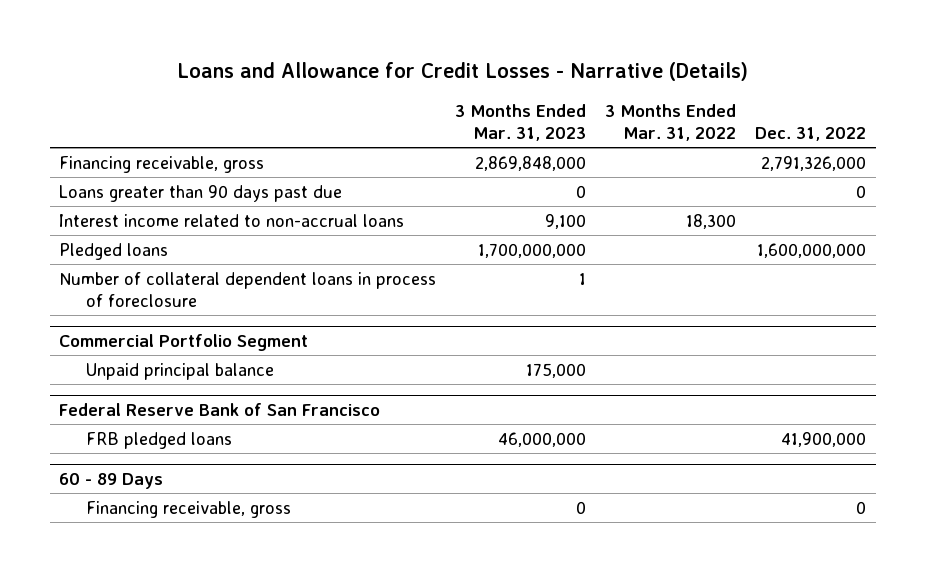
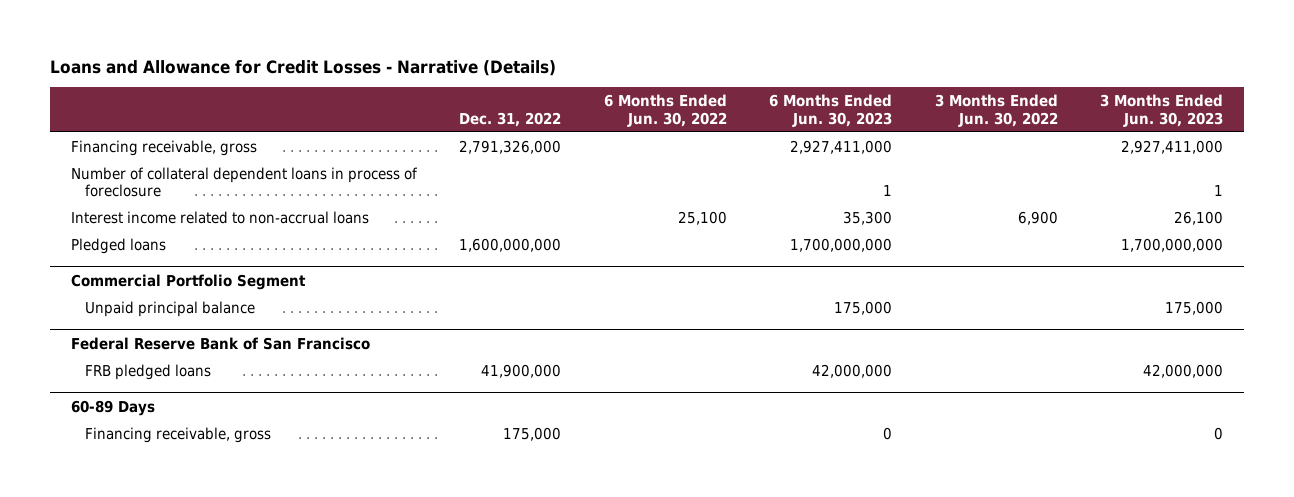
- | 3 Months Ended Mar. 31, 2023 | 3 Months Ended Mar. 31, 2022 | Dec. 31, 2022
+ | Dec. 31, 2022 | 6 Months Ended Jun. 30, 2022 | 6 Months Ended Jun. 30, 2023 | 3 Months Ended Jun. 30, 2022 | 3 Months Ended Jun. 30, 2023
- Loans greater than 90 days past due | 0 | | 0
moved up: Number of collateral dependent loans in process of foreclosure | | | 1 | | 1
- 60 - 89 Days
- Financing receivable, gross | 0 | | 0
+ 60-89 Days
+ Financing receivable, gross | 175,000 | | 0 | | 0

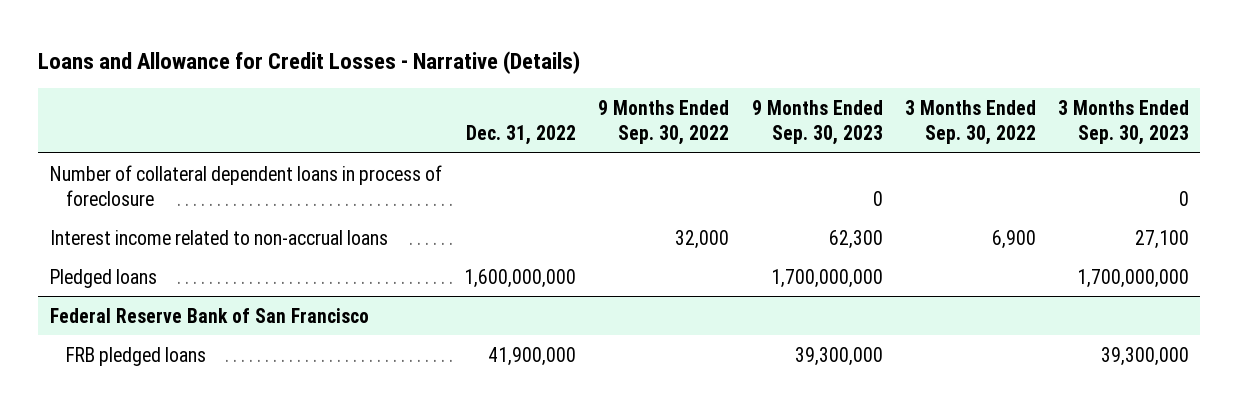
- | Dec. 31, 2022 | 6 Months Ended Jun. 30, 2022 | 6 Months Ended Jun. 30, 2023 | 3 Months Ended Jun. 30, 2022 | 3 Months Ended Jun. 30, 2023
+ | Dec. 31, 2022 | 9 Months Ended Sep. 30, 2022 | 9 Months Ended Sep. 30, 2023 | 3 Months Ended Sep. 30, 2022 | 3 Months Ended Sep. 30, 2023
- Financing receivable, gross | 2,791,326,000 | | 2,927,411,000 | | 2,927,411,000
- Commercial Portfolio Segment
- Unpaid principal balance | | | 175,000 | | 175,000
- 60-89 Days
- Financing receivable, gross | 175,000 | | 0 | | 0

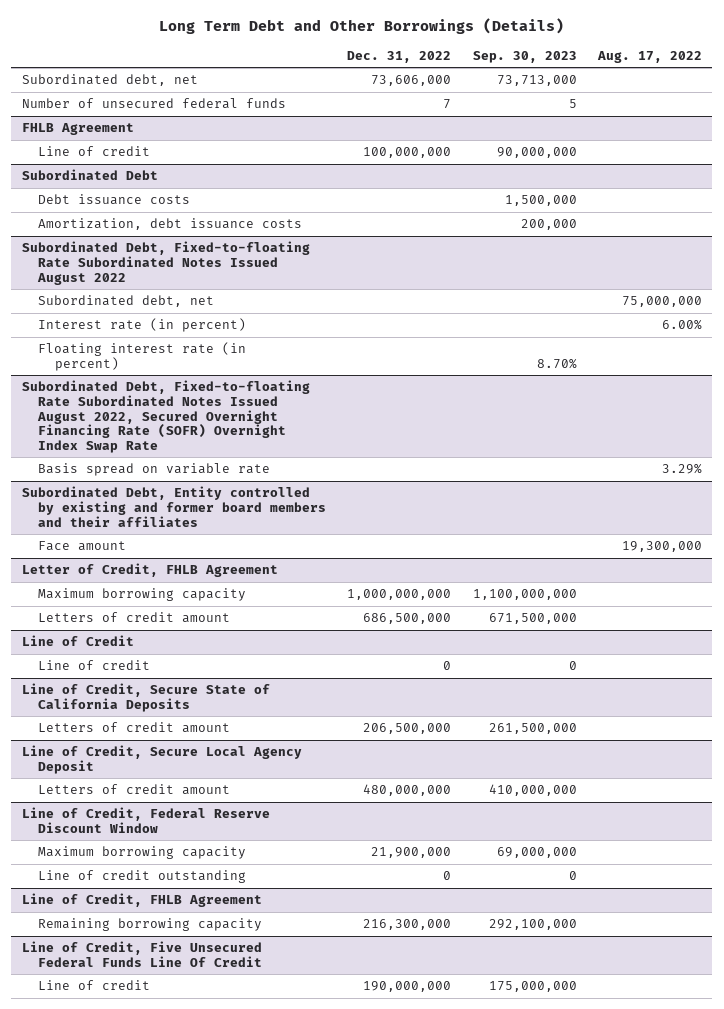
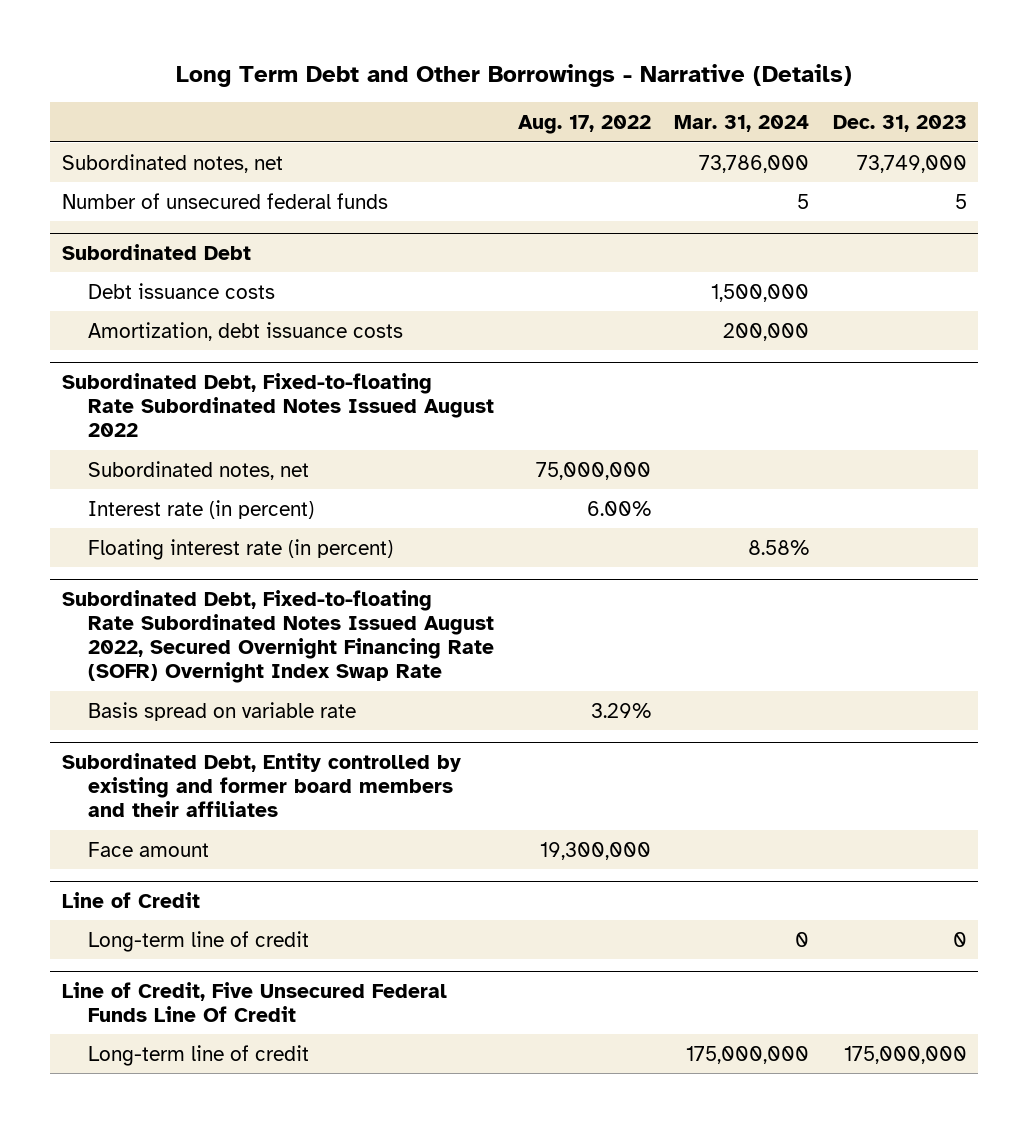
- Long Term Debt and Other Borrowings (Details)
+ Long Term Debt and Other Borrowings - Narrative (Details)
- | Dec. 31, 2022 | Sep. 30, 2023 | Aug. 17, 2022
+ | Aug. 17, 2022 | Mar. 31, 2024 | Dec. 31, 2023
- Subordinated debt, net | 73,606,000 | 73,713,000 |
+ Subordinated notes, net | | 73,786,000 | 73,749,000
- FHLB Agreement
- Line of credit | 100,000,000 | 90,000,000 |
@ Subordinated Debt, Fixed-to-floating Rate Subordinated Notes Issued August 2022
- Subordinated debt, net | | | 75,000,000
+ Subordinated notes, net | 75,000,000 | |
- Letter of Credit, FHLB Agreement
- Maximum borrowing capacity | 1,000,000,000 | 1,100,000,000 |
- Letters of credit amount | 686,500,000 | 671,500,000 |
@ Line of Credit
- Line of credit | 0 | 0 |
- Line of Credit, Secure State of California Deposits
- Letters of credit amount | 206,500,000 | 261,500,000 |
- Line of Credit, Secure Local Agency Deposit
- Letters of credit amount | 480,000,000 | 410,000,000 |
- Line of Credit, Federal Reserve Discount Window
- Maximum borrowing capacity | 21,900,000 | 69,000,000 |
- Line of credit outstanding | 0 | 0 |
- Line of Credit, FHLB Agreement
- Remaining borrowing capacity | 216,300,000 | 292,100,000 |
@ Line of Credit
+ Long-term line of credit | | 0 | 0
@ Line of Credit, Five Unsecured Federal Funds Line Of Credit
- Line of credit | 190,000,000 | 175,000,000 |
+ Long-term line of credit | | 175,000,000 | 175,000,000

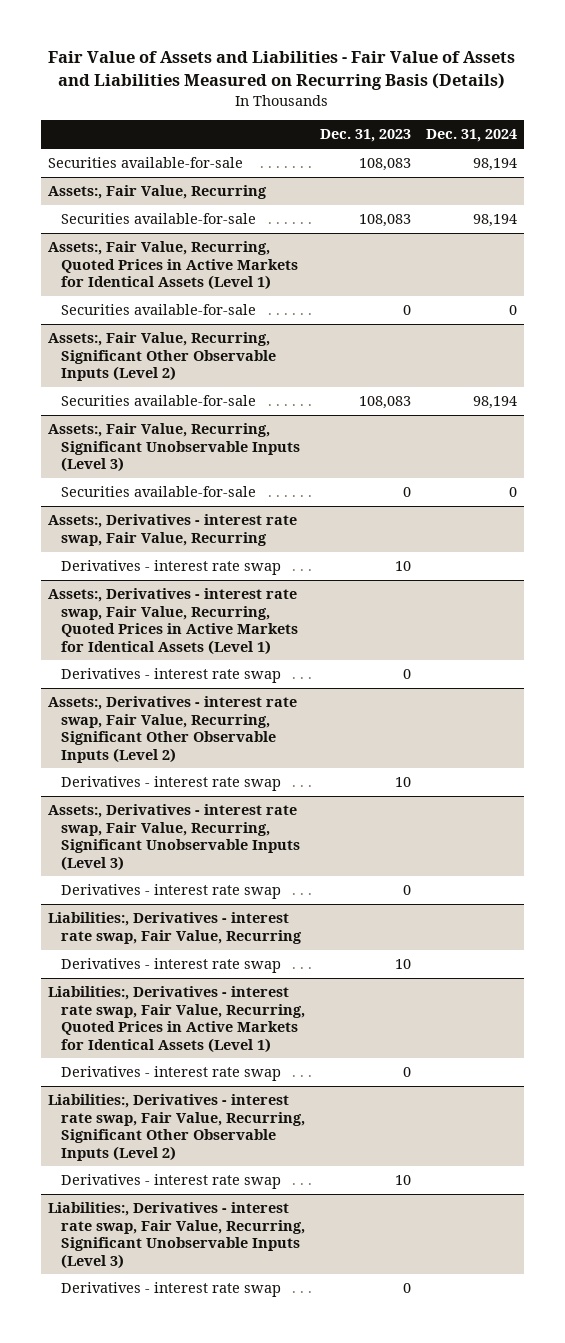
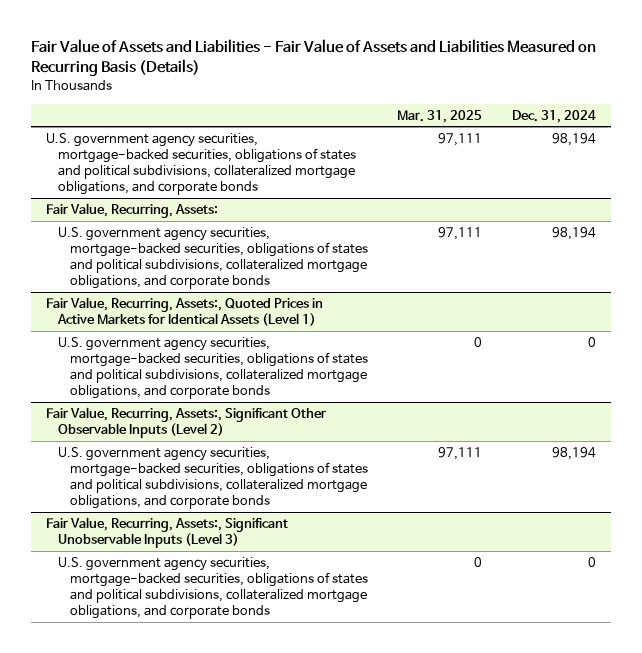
- | Dec. 31, 2023 | Dec. 31, 2024
+ | Mar. 31, 2025 | Dec. 31, 2024
- Securities available-for-sale | 108,083 | 98,194
- Assets:, Fair Value, Recurring
- Securities available-for-sale | 108,083 | 98,194
- Assets:, Fair Value, Recurring, Quoted Prices in Active Markets for Identical Assets (Level 1)
- Securities available-for-sale | 0 | 0
- Assets:, Fair Value, Recurring, Significant Other Observable Inputs (Level 2)
- Securities available-for-sale | 108,083 | 98,194
- Assets:, Fair Value, Recurring, Significant Unobservable Inputs (Level 3)
- Securities available-for-sale | 0 | 0
- Assets:, Derivatives - interest rate swap, Fair Value, Recurring
- Derivatives - interest rate swap | 10 |
- Assets:, Derivatives - interest rate swap, Fair Value, Recurring, Quoted Prices in Active Markets for Identical Assets (Level 1)
- Derivatives - interest rate swap | 0 |
- Assets:, Derivatives - interest rate swap, Fair Value, Recurring, Significant Other Observable Inputs (Level 2)
- Derivatives - interest rate swap | 10 |
- Assets:, Derivatives - interest rate swap, Fair Value, Recurring, Significant Unobservable Inputs (Level 3)
- Derivatives - interest rate swap | 0 |
- Liabilities:, Derivatives - interest rate swap, Fair Value, Recurring
- Derivatives - interest rate swap | 10 |
- Liabilities:, Derivatives - interest rate swap, Fair Value, Recurring, Quoted Prices in Active Markets for Identical Assets (Level 1)
- Derivatives - interest rate swap | 0 |
- Liabilities:, Derivatives - interest rate swap, Fair Value, Recurring, Significant Other Observable Inputs (Level 2)
- Derivatives - interest rate swap | 10 |
- Liabilities:, Derivatives - interest rate swap, Fair Value, Recurring, Significant Unobservable Inputs (Level 3)
- Derivatives - interest rate swap | 0 |
+ U.S. government agency securities, mortgage-backed securities, obligations of states and political subdivisions, collateralized mortgage obligations, and corporate bonds | 97,111 | 98,194
+ Fair Value, Recurring, Assets:
+ U.S. government agency securities, mortgage-backed securities, obligations of states and political subdivisions, collateralized mortgage obligations, and corporate bonds | 97,111 | 98,194
+ Fair Value, Recurring, Assets:, Quoted Prices in Active Markets for Identical Assets (Level 1)
+ U.S. government agency securities, mortgage-backed securities, obligations of states and political subdivisions, collateralized mortgage obligations, and corporate bonds | 0 | 0
+ Fair Value, Recurring, Assets:, Significant Other Observable Inputs (Level 2)
+ U.S. government agency securities, mortgage-backed securities, obligations of states and political subdivisions, collateralized mortgage obligations, and corporate bonds | 97,111 | 98,194
+ Fair Value, Recurring, Assets:, Significant Unobservable Inputs (Level 3)
+ U.S. government agency securities, mortgage-backed securities, obligations of states and political subdivisions, collateralized mortgage obligations, and corporate bonds | 0 | 0

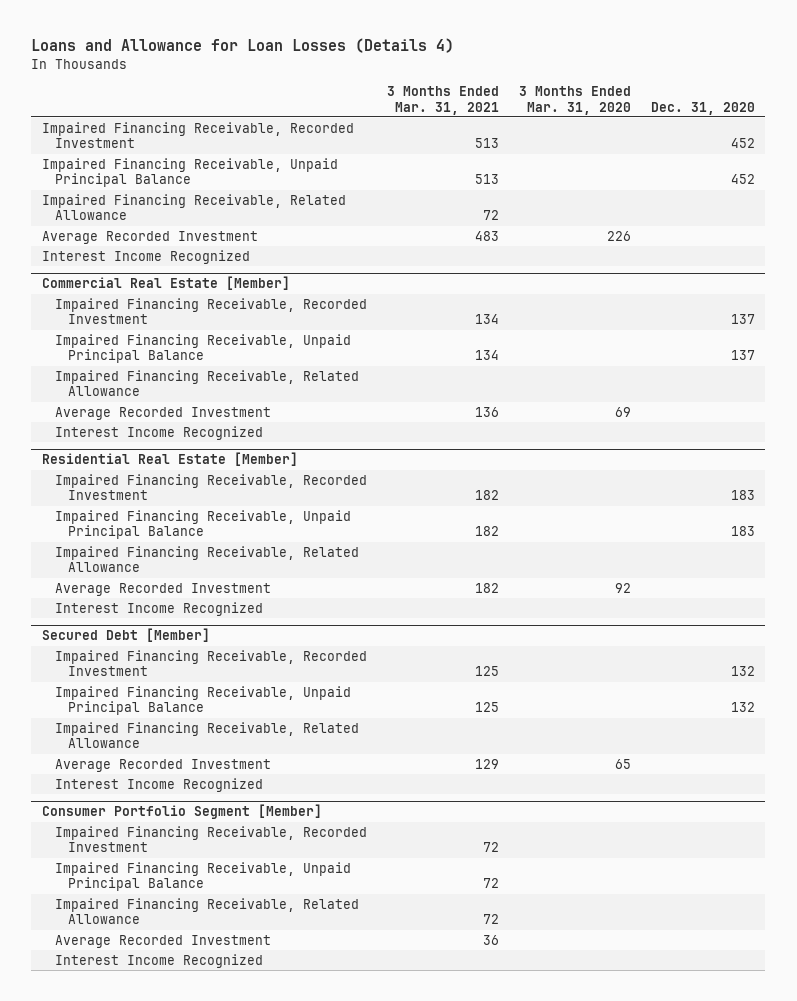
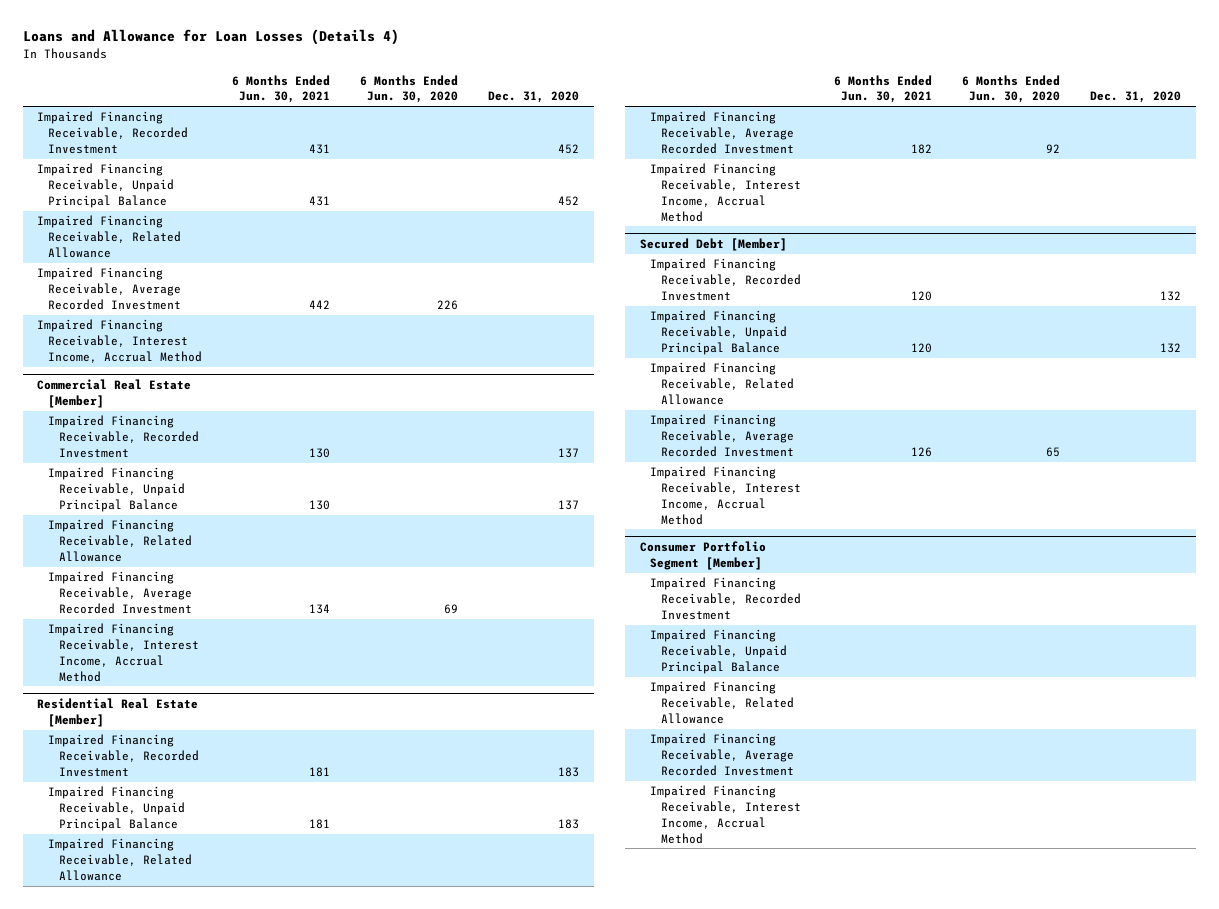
- | 3 Months Ended Mar. 31, 2021 | 3 Months Ended Mar. 31, 2020 | Dec. 31, 2020
+ | 6 Months Ended Jun. 30, 2021 | 6 Months Ended Jun. 30, 2020 | Dec. 31, 2020
- Average Recorded Investment | 483 | 226 |
- Interest Income Recognized
+ Impaired Financing Receivable, Average Recorded Investment | 442 | 226 |
+ Impaired Financing Receivable, Interest Income, Accrual Method
@ Commercial Real Estate [Member]
- Average Recorded Investment | 136 | 69 |
- Interest Income Recognized
+ Impaired Financing Receivable, Average Recorded Investment | 134 | 69 |
+ Impaired Financing Receivable, Interest Income, Accrual Method
@ Residential Real Estate [Member]
- Average Recorded Investment | 182 | 92 |
- Interest Income Recognized
+ Impaired Financing Receivable, Average Recorded Investment | 182 | 92 |
+ Impaired Financing Receivable, Interest Income, Accrual Method
@ Secured Debt [Member]
- Average Recorded Investment | 129 | 65 |
- Interest Income Recognized
+ Impaired Financing Receivable, Average Recorded Investment | 126 | 65 |
+ Impaired Financing Receivable, Interest Income, Accrual Method
@ Consumer Portfolio Segment [Member]
- Average Recorded Investment | 36 | |
- Interest Income Recognized
+ Impaired Financing Receivable, Average Recorded Investment
+ Impaired Financing Receivable, Interest Income, Accrual Method

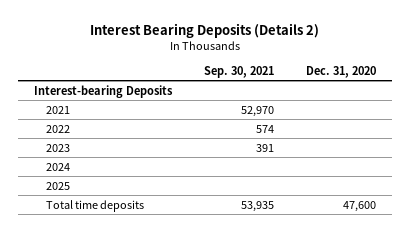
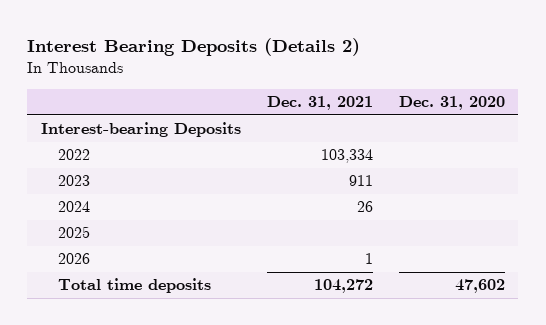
- | Sep. 30, 2021 | Dec. 31, 2020
+ | Dec. 31, 2021 | Dec. 31, 2020
- 2021 | 52,970 |
- Total time deposits | 53,935 | 47,600
+ 2026 | 1 |
+ Total time deposits | 104,272 | 47,602

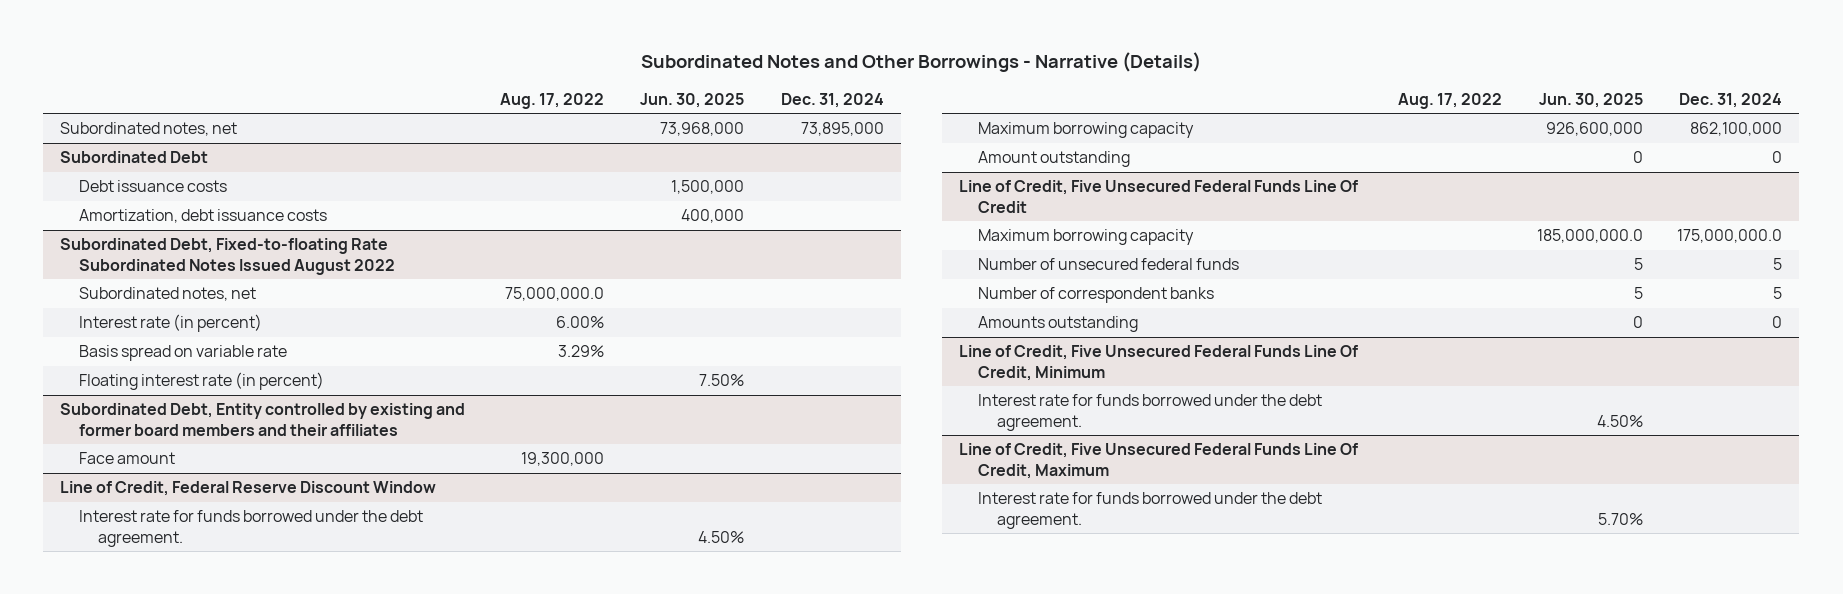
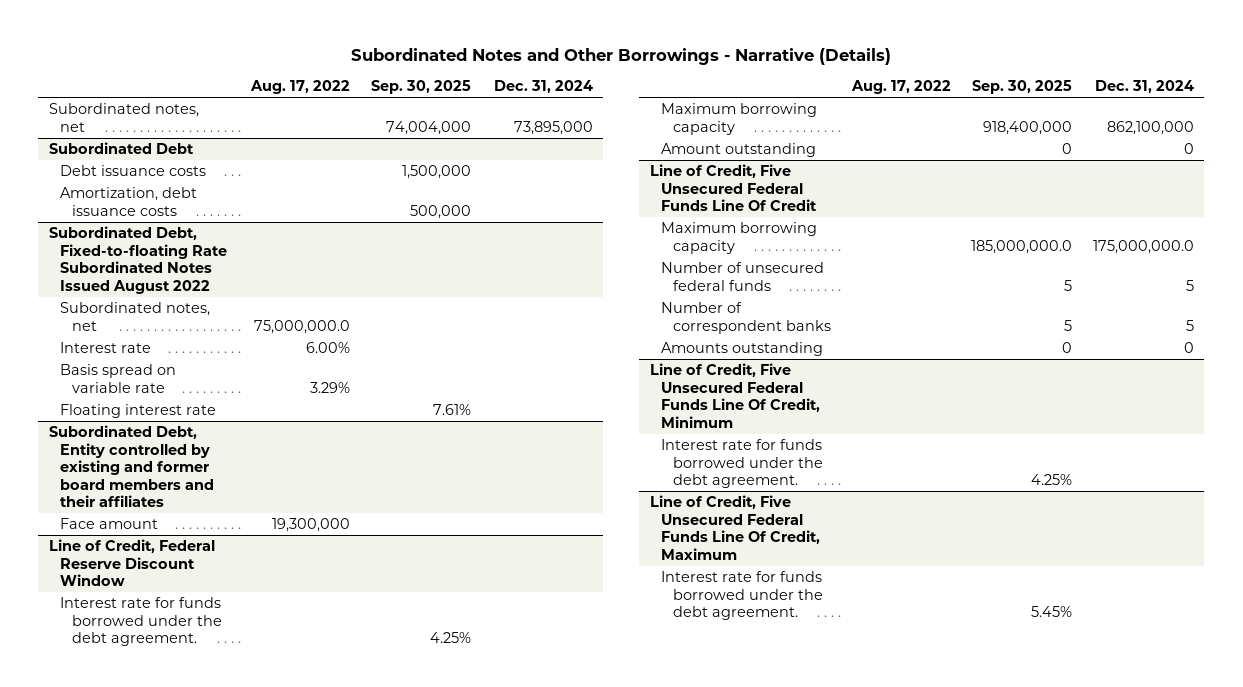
- | Aug. 17, 2022 | Jun. 30, 2025 | Dec. 31, 2024
+ | Aug. 17, 2022 | Sep. 30, 2025 | Dec. 31, 2024
@ Subordinated Debt, Fixed-to-floating Rate Subordinated Notes Issued August 2022
- Interest rate (in percent) | 6.00% | |
+ Interest rate | 6.00% | |
- Floating interest rate (in percent) | | 7.50% |
+ Floating interest rate | | 7.61% |

